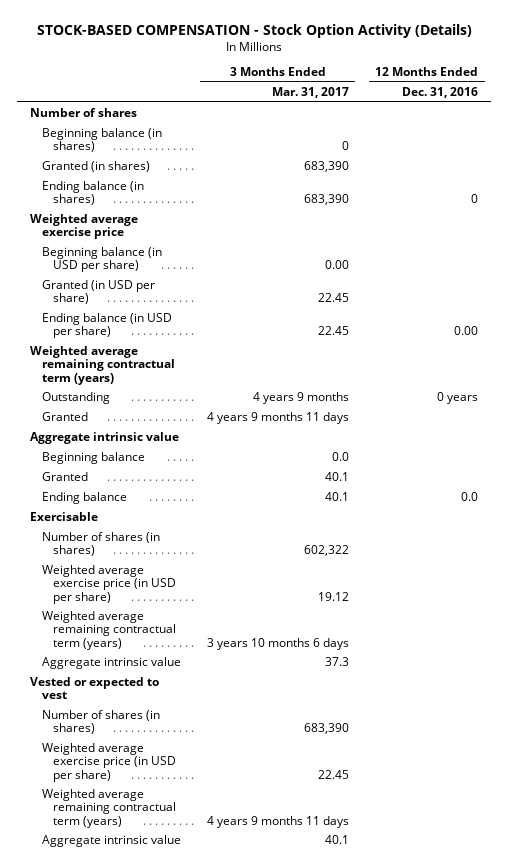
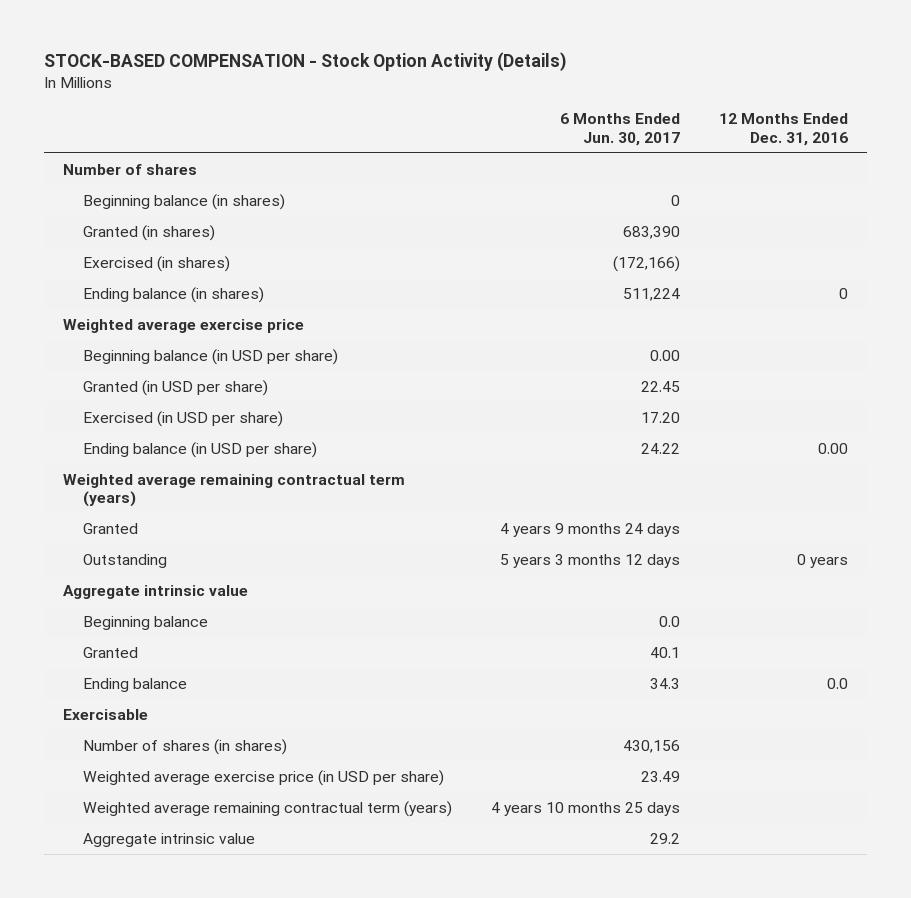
- | 3 Months Ended Mar. 31, 2017 | 12 Months Ended Dec. 31, 2016
+ | 6 Months Ended Jun. 30, 2017 | 12 Months Ended Dec. 31, 2016
+ Exercised (in shares) | (172,166) |
+ Exercised (in USD per share) | 17.20 |
moved down: Outstanding | 5 years 3 months 12 days | 0 years
- Vested or expected to vest
- Number of shares (in shares) | 683,390 |
- Weighted average exercise price (in USD per share) | 22.45 |
- Weighted average remaining contractual term (years) | 4 years 9 months 11 days |
- Aggregate intrinsic value | 40.1 |

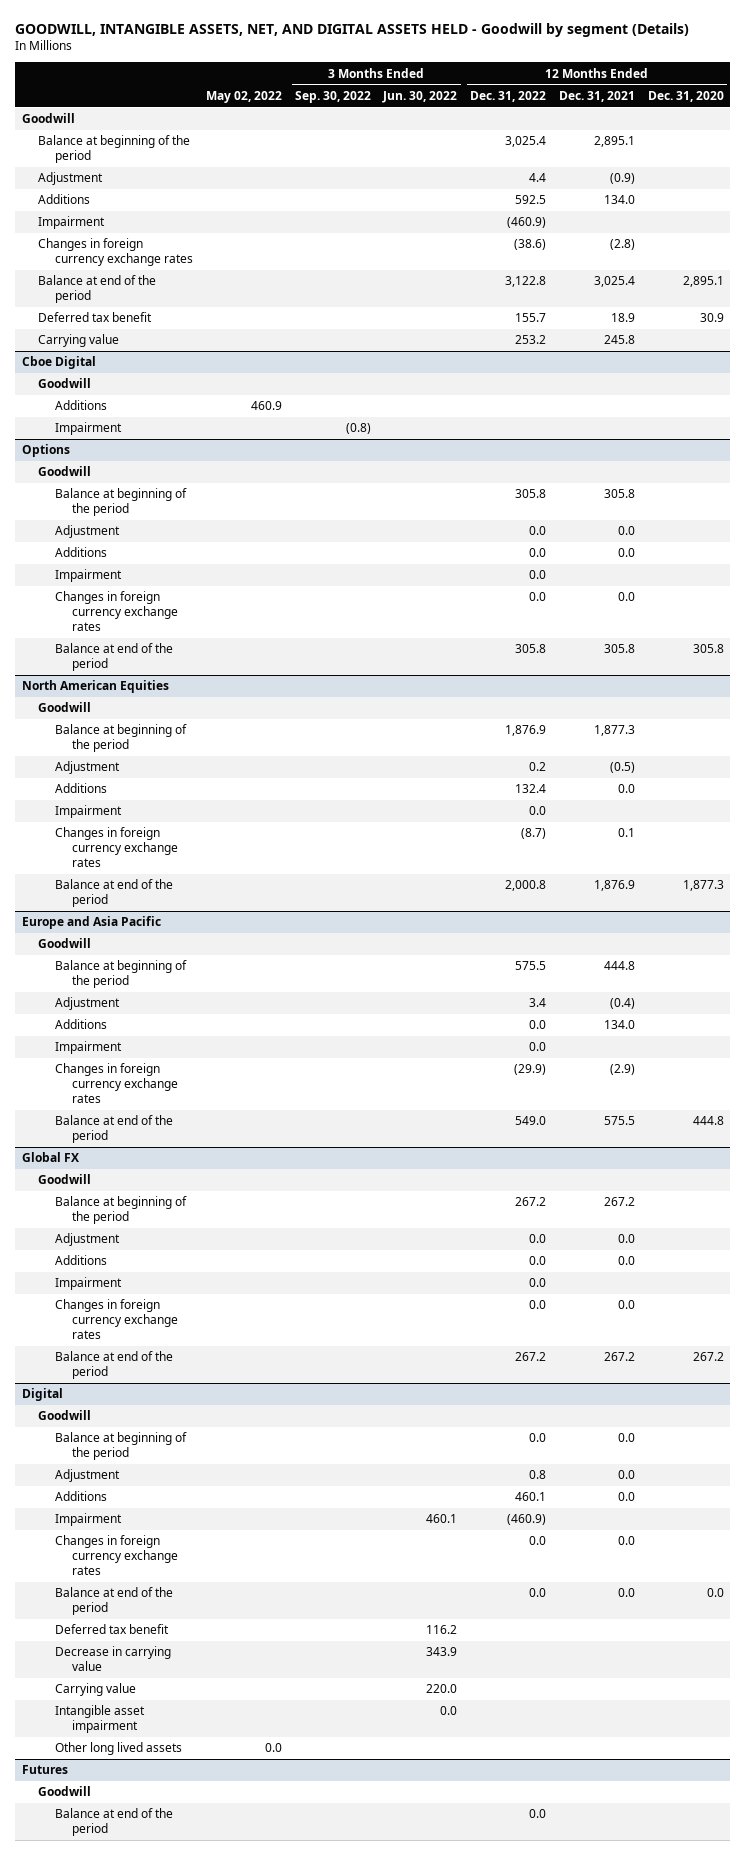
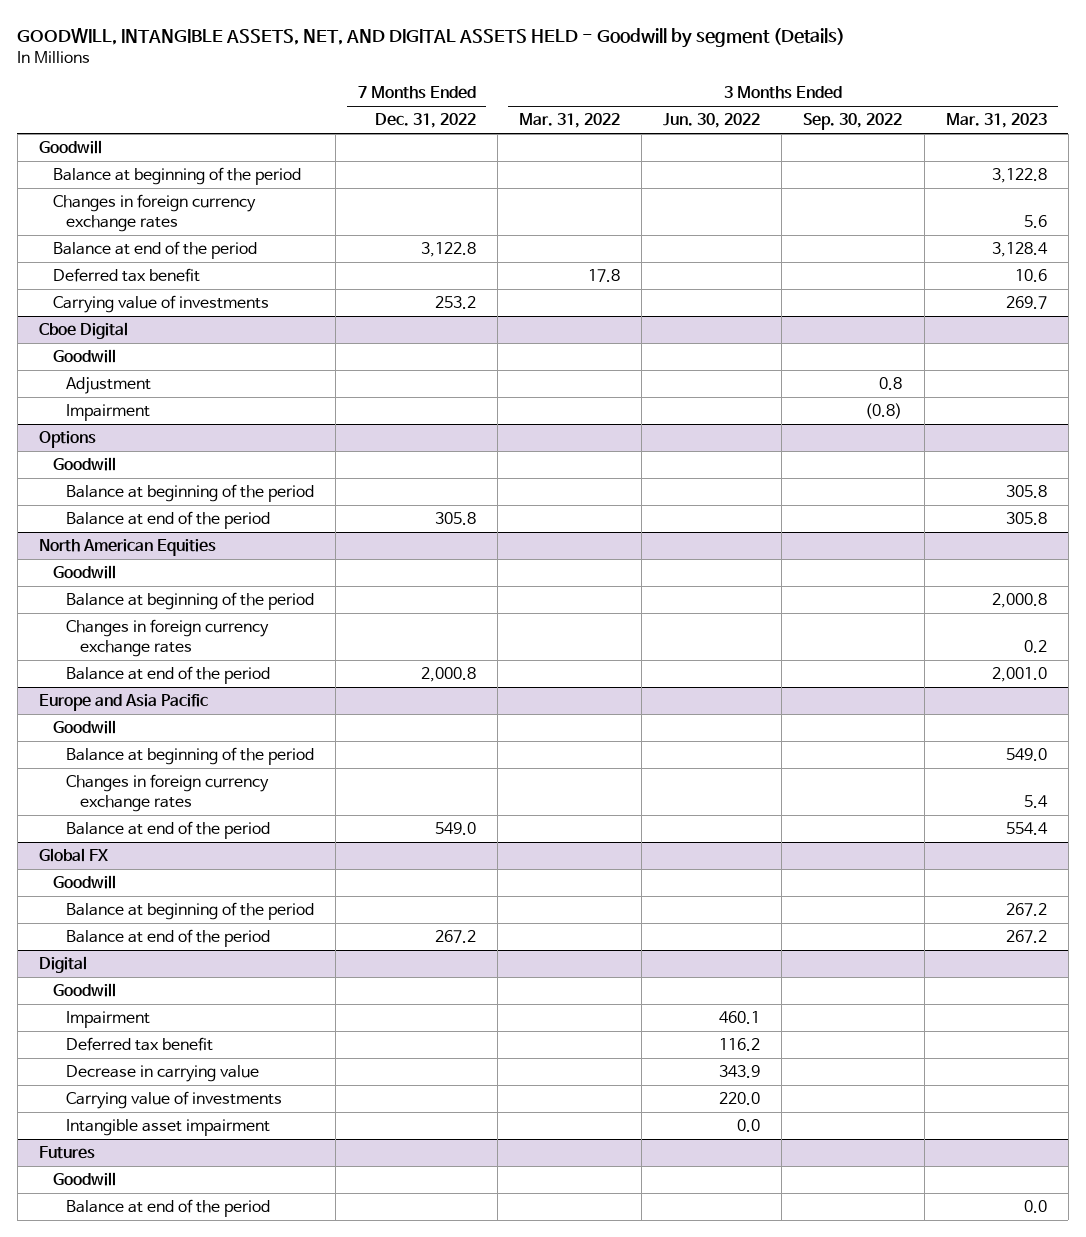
- | May 02, 2022 | 3 Months Ended Sep. 30, 2022 | 3 Months Ended Jun. 30, 2022 | 12 Months Ended Dec. 31, 2022 | 12 Months Ended Dec. 31, 2021 | 12 Months Ended Dec. 31, 2020
+ | 7 Months Ended Dec. 31, 2022 | 3 Months Ended Mar. 31, 2022 | 3 Months Ended Jun. 30, 2022 | 3 Months Ended Sep. 30, 2022 | 3 Months Ended Mar. 31, 2023
- Adjustment | | | | 4.4 | (0.9) |
- Additions | | | | 592.5 | 134.0 |
- Impairment | | | | (460.9) | |
- Carrying value | | | | 253.2 | 245.8 |
+ Carrying value of investments | 253.2 | | | | 269.7
@ Cboe Digital
- Additions | 460.9 | | | | |
+ Adjustment | | | | 0.8 |
@ Options
- Adjustment | | | | 0.0 | 0.0 |
- Additions | | | | 0.0 | 0.0 |
- Impairment | | | | 0.0 | |
- Changes in foreign currency exchange rates | | | | 0.0 | 0.0 |
@ North American Equities
- Adjustment | | | | 0.2 | (0.5) |
- Additions | | | | 132.4 | 0.0 |
- Impairment | | | | 0.0 | |
@ Europe and Asia Pacific
- Adjustment | | | | 3.4 | (0.4) |
- Additions | | | | 0.0 | 134.0 |
- Impairment | | | | 0.0 | |
@ Global FX
- Adjustment | | | | 0.0 | 0.0 |
- Additions | | | | 0.0 | 0.0 |
- Impairment | | | | 0.0 | |
- Changes in foreign currency exchange rates | | | | 0.0 | 0.0 |
@ Digital
- Balance at beginning of the period | | | | 0.0 | 0.0 |
- Adjustment | | | | 0.8 | 0.0 |
- Additions | | | | 460.1 | 0.0 |
- Changes in foreign currency exchange rates | | | | 0.0 | 0.0 |
- Balance at end of the period | | | | 0.0 | 0.0 | 0.0
- Carrying value | | | 220.0 | | |
+ Carrying value of investments | | | 220.0 | |
- Other long lived assets | 0.0 | | | | |

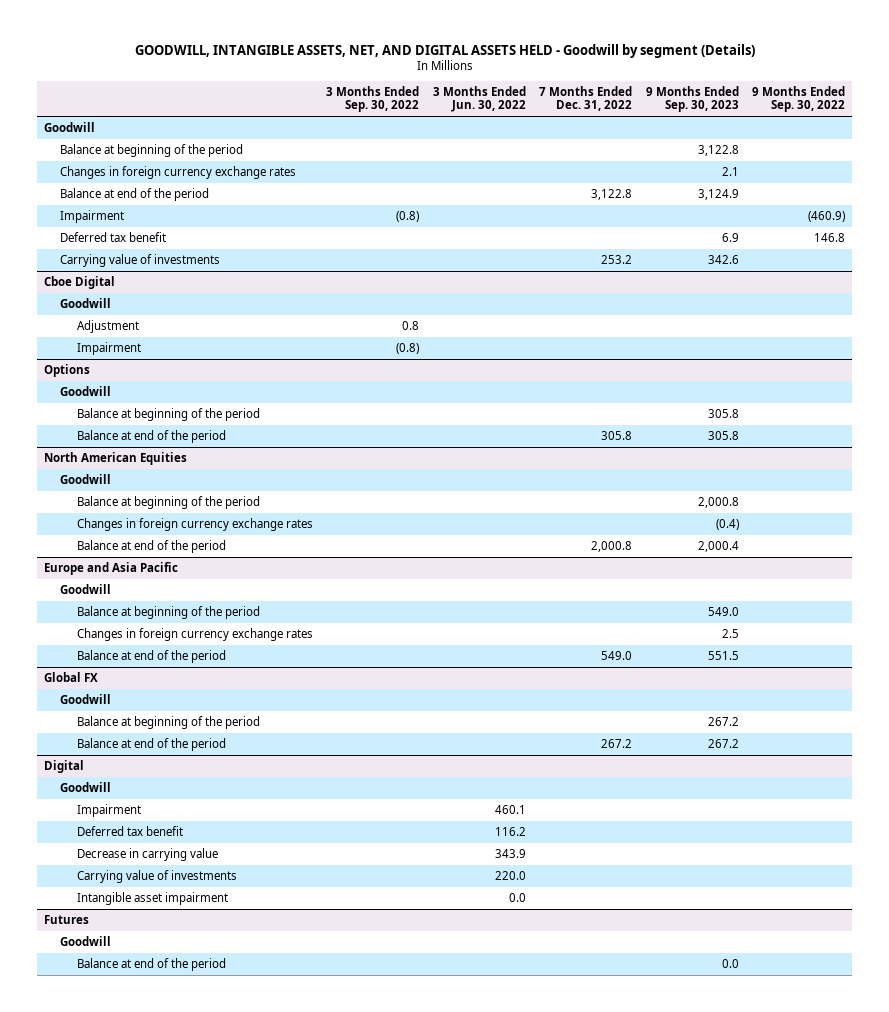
- | 7 Months Ended Dec. 31, 2022 | 3 Months Ended Mar. 31, 2022 | 3 Months Ended Jun. 30, 2022 | 3 Months Ended Sep. 30, 2022 | 3 Months Ended Mar. 31, 2023
+ | 3 Months Ended Sep. 30, 2022 | 3 Months Ended Jun. 30, 2022 | 7 Months Ended Dec. 31, 2022 | 9 Months Ended Sep. 30, 2023 | 9 Months Ended Sep. 30, 2022
+ Impairment | (0.8) | | | | (460.9)

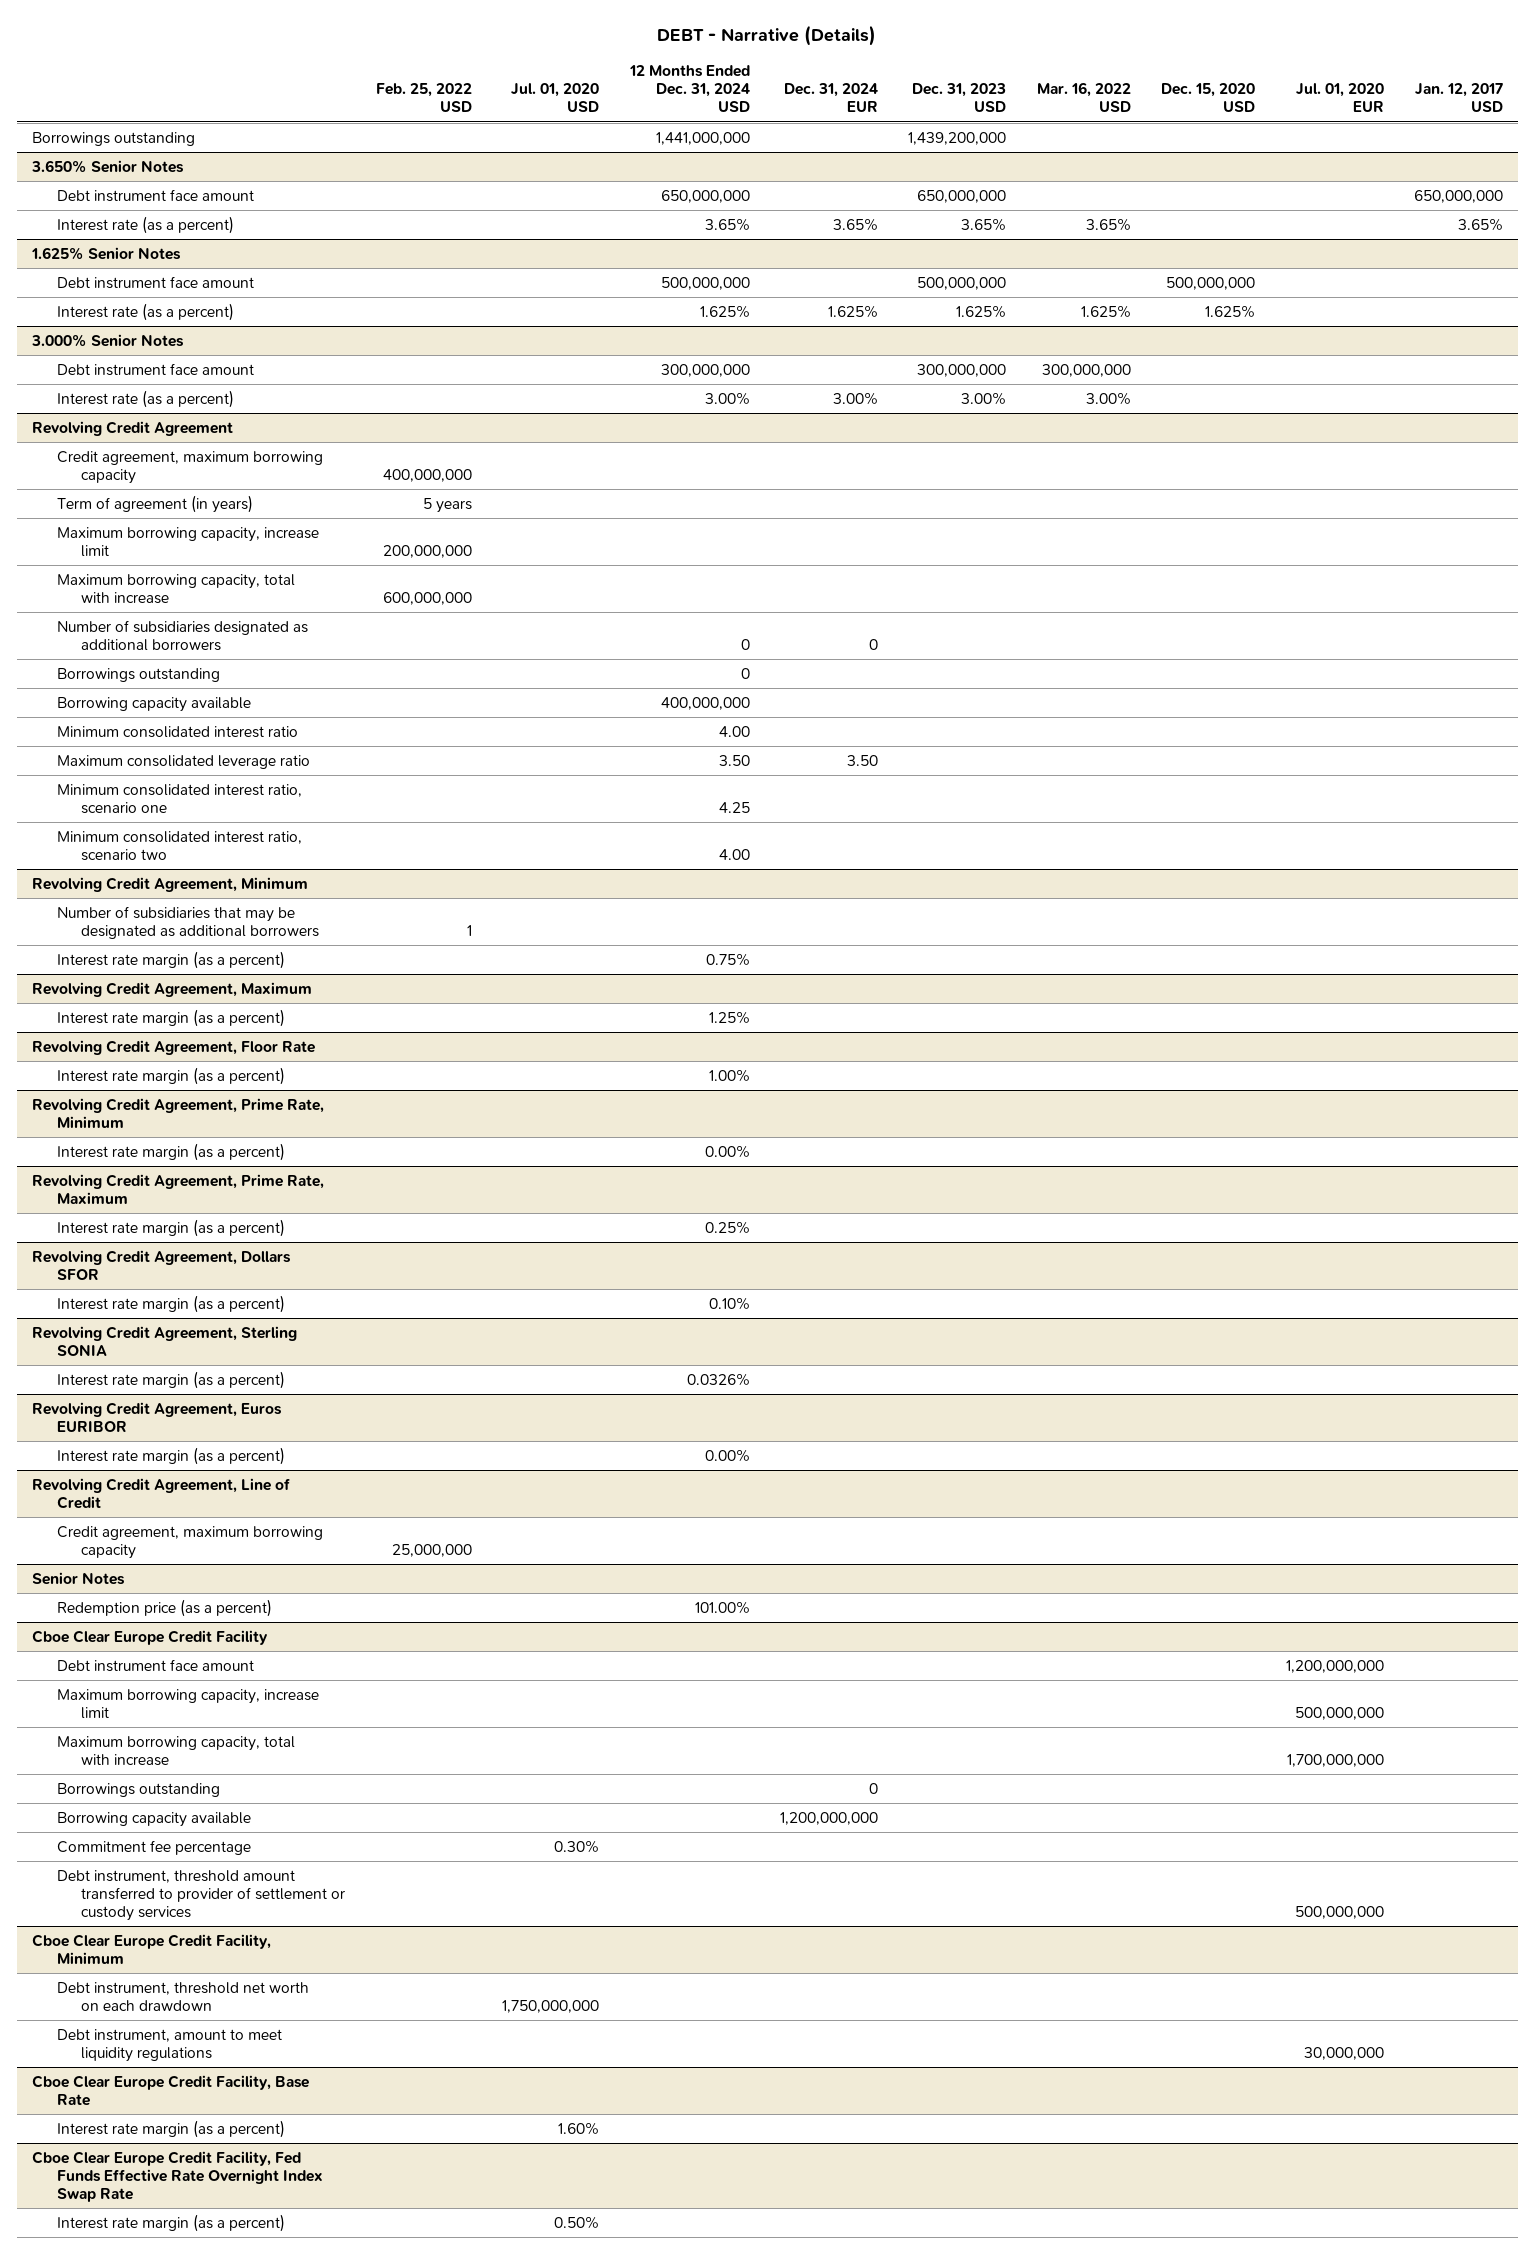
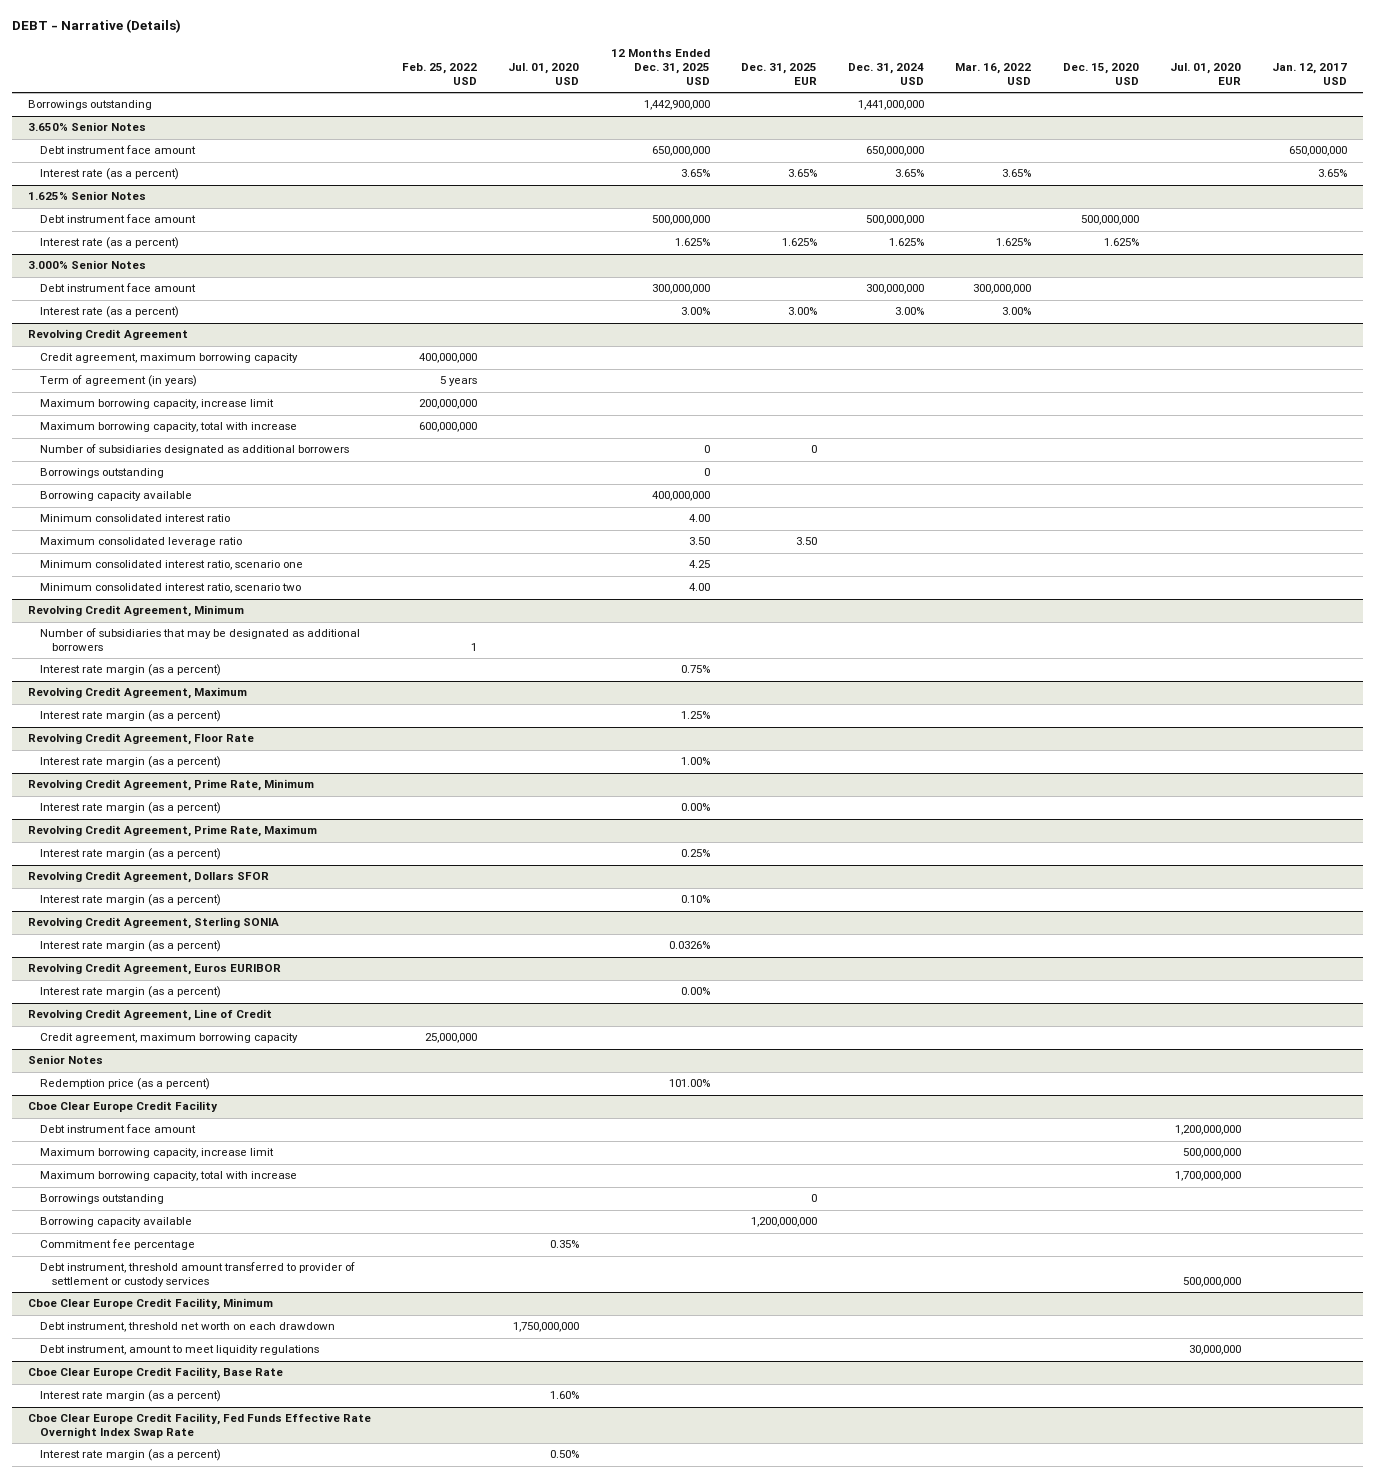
- | Feb. 25, 2022 USD | Jul. 01, 2020 USD | 12 Months Ended Dec. 31, 2024 USD | Dec. 31, 2024 EUR | Dec. 31, 2023 USD | Mar. 16, 2022 USD | Dec. 15, 2020 USD | Jul. 01, 2020 EUR | Jan. 12, 2017 USD
+ | Feb. 25, 2022 USD | Jul. 01, 2020 USD | 12 Months Ended Dec. 31, 2025 USD | Dec. 31, 2025 EUR | Dec. 31, 2024 USD | Mar. 16, 2022 USD | Dec. 15, 2020 USD | Jul. 01, 2020 EUR | Jan. 12, 2017 USD
@ Cboe Clear Europe Credit Facility
- Commitment fee percentage | | 0.30% | | | | | | |
+ Commitment fee percentage | | 0.35% | | | | | | |

